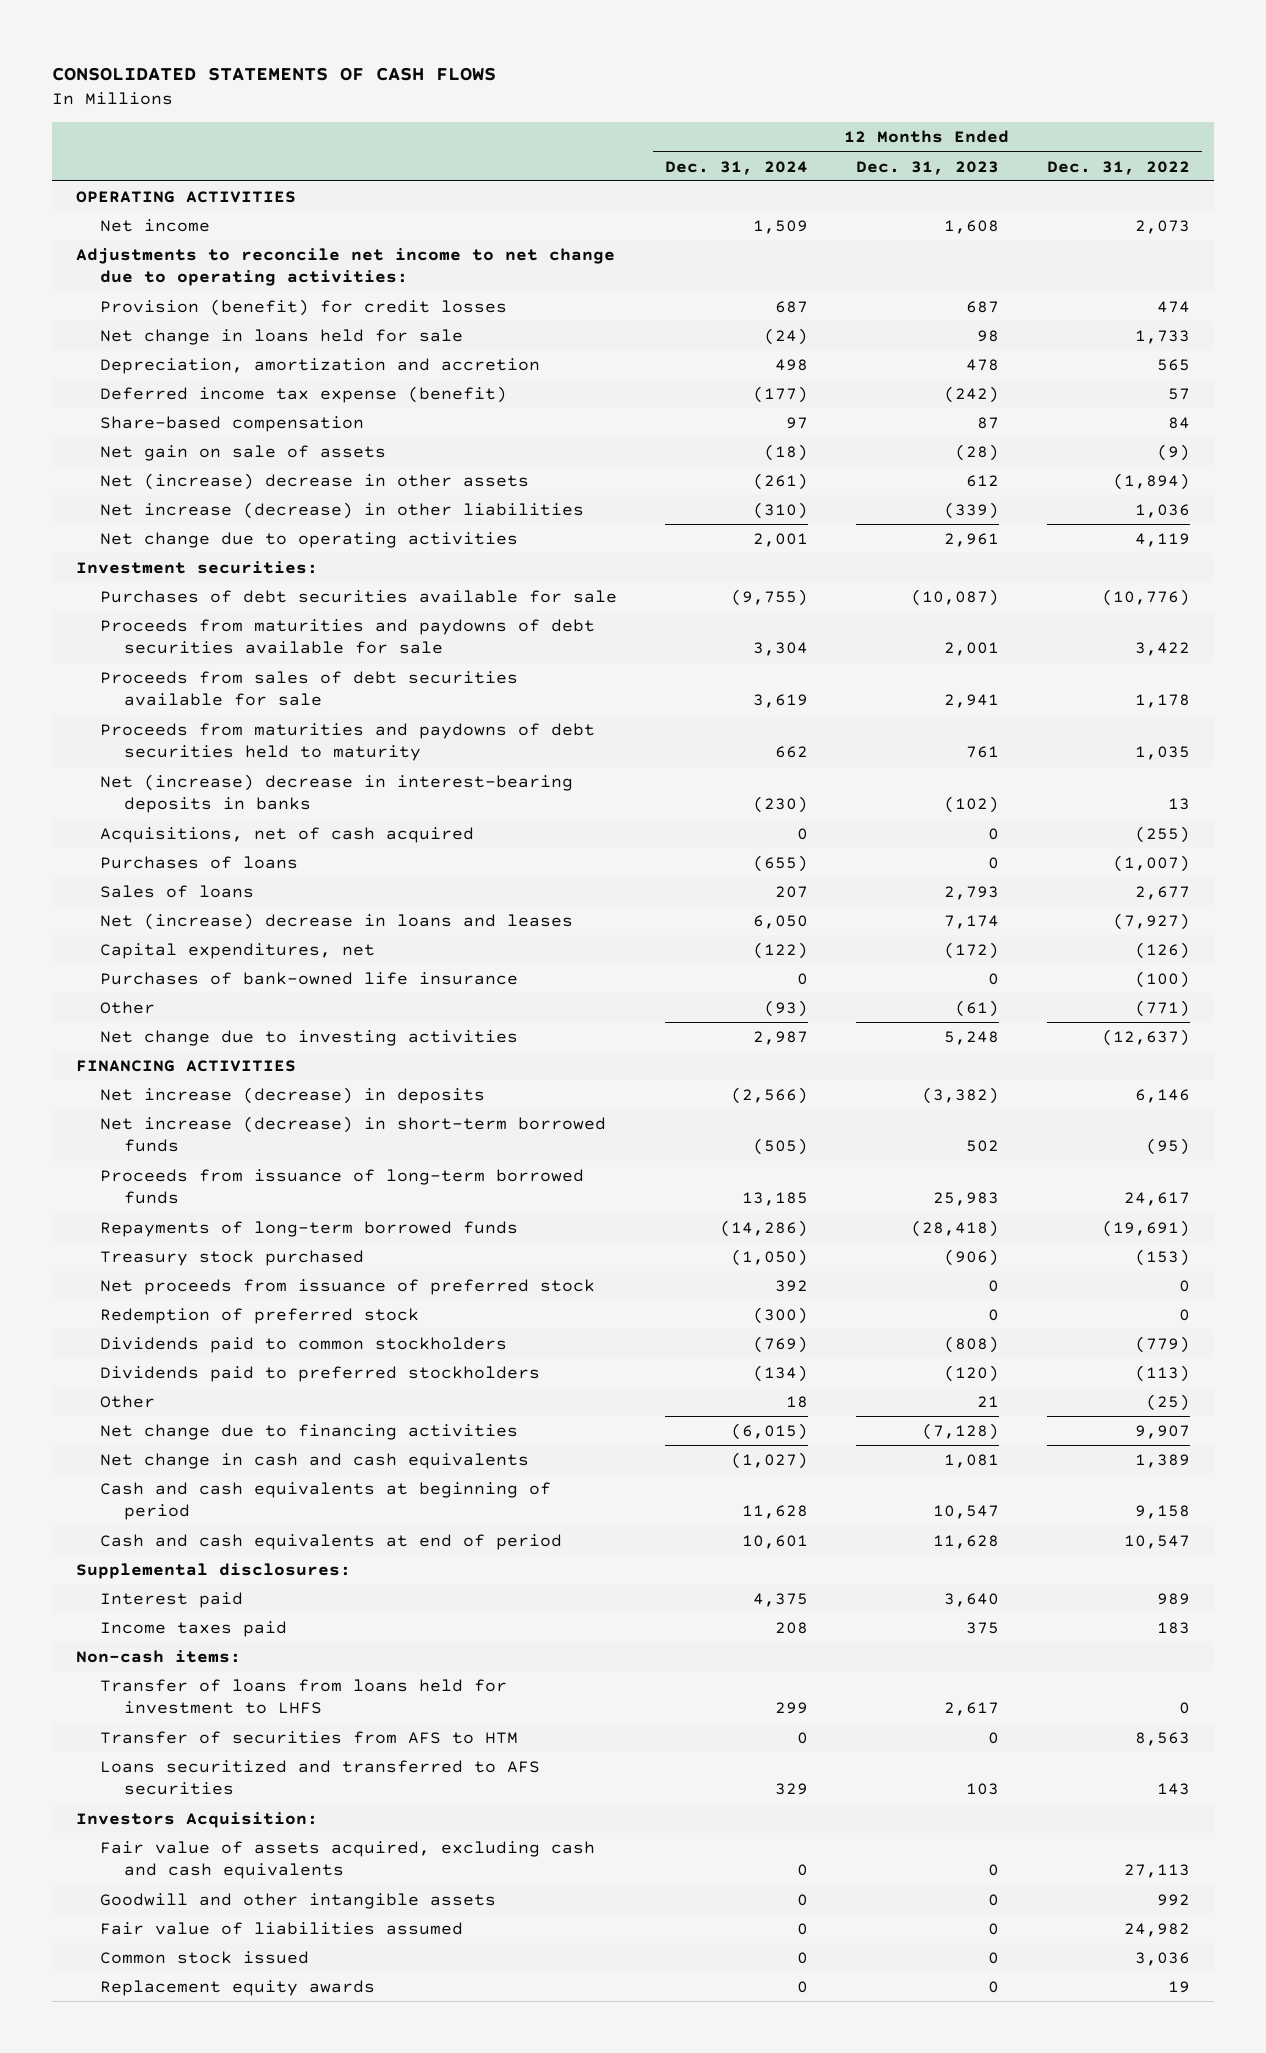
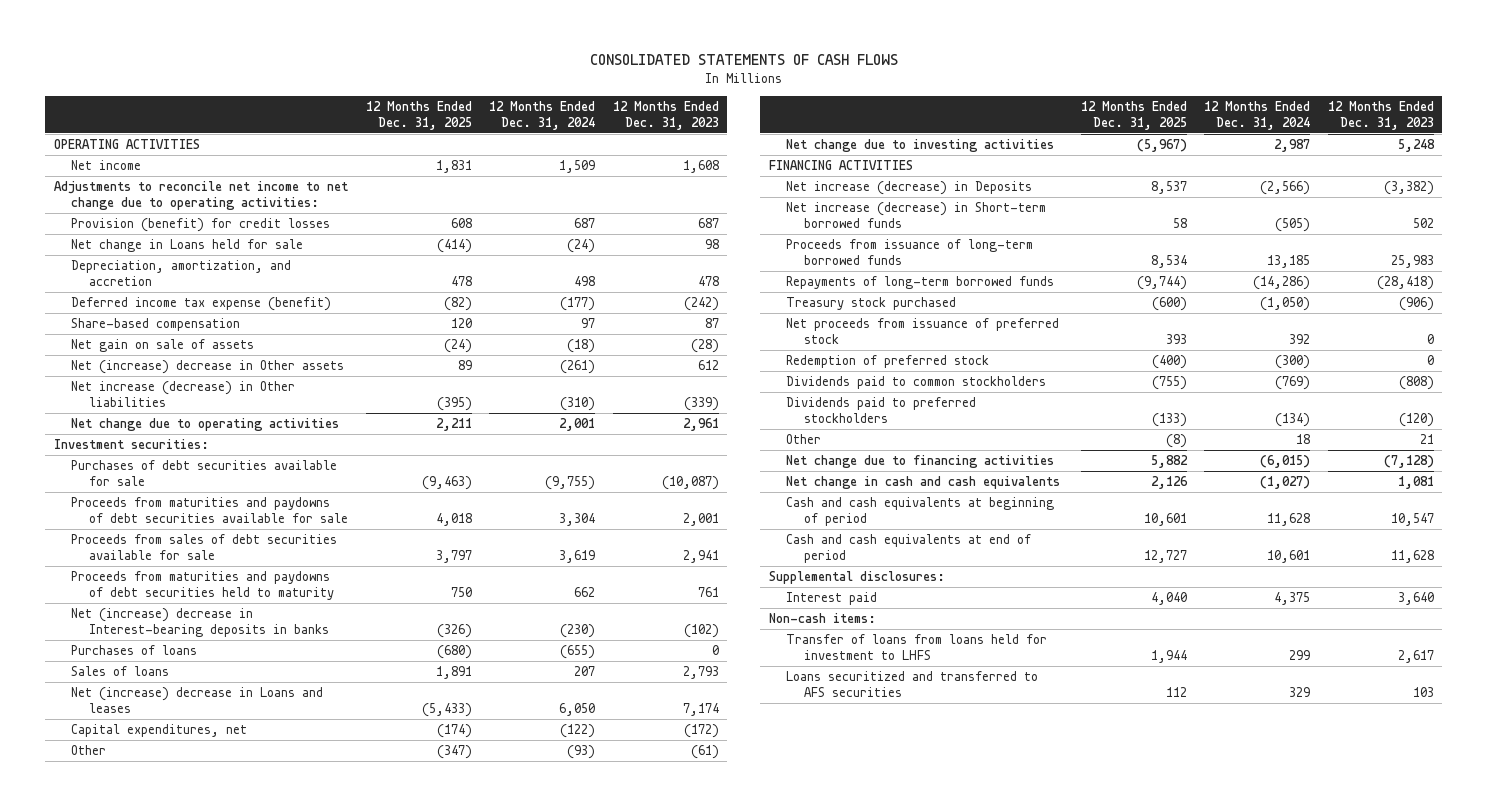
- | 12 Months Ended Dec. 31, 2024 | 12 Months Ended Dec. 31, 2023 | 12 Months Ended Dec. 31, 2022
+ | 12 Months Ended Dec. 31, 2025 | 12 Months Ended Dec. 31, 2024 | 12 Months Ended Dec. 31, 2023
- Net change in loans held for sale | (24) | 98 | 1,733
- Depreciation, amortization and accretion | 498 | 478 | 565
+ Net change in Loans held for sale | (414) | (24) | 98
+ Depreciation, amortization, and accretion | 478 | 498 | 478
- Net (increase) decrease in other assets | (261) | 612 | (1,894)
- Net increase (decrease) in other liabilities | (310) | (339) | 1,036
+ Net (increase) decrease in Other assets | 89 | (261) | 612
+ Net increase (decrease) in Other liabilities | (395) | (310) | (339)
- Net (increase) decrease in interest-bearing deposits in banks | (230) | (102) | 13
- Acquisitions, net of cash acquired | 0 | 0 | (255)
+ Net (increase) decrease in Interest-bearing deposits in banks | (326) | (230) | (102)
- Net (increase) decrease in loans and leases | 6,050 | 7,174 | (7,927)
+ Net (increase) decrease in Loans and leases | (5,433) | 6,050 | 7,174
- Purchases of bank-owned life insurance | 0 | 0 | (100)
- Net increase (decrease) in deposits | (2,566) | (3,382) | 6,146
- Net increase (decrease) in short-term borrowed funds | (505) | 502 | (95)
+ Net increase (decrease) in Deposits | 8,537 | (2,566) | (3,382)
+ Net increase (decrease) in Short-term borrowed funds | 58 | (505) | 502
- Income taxes paid | 208 | 375 | 183
- Transfer of securities from AFS to HTM | 0 | 0 | 8,563
- Investors Acquisition:
- Fair value of assets acquired, excluding cash and cash equivalents | 0 | 0 | 27,113
- Goodwill and other intangible assets | 0 | 0 | 992
- Fair value of liabilities assumed | 0 | 0 | 24,982
- Common stock issued | 0 | 0 | 3,036
- Replacement equity awards | 0 | 0 | 19

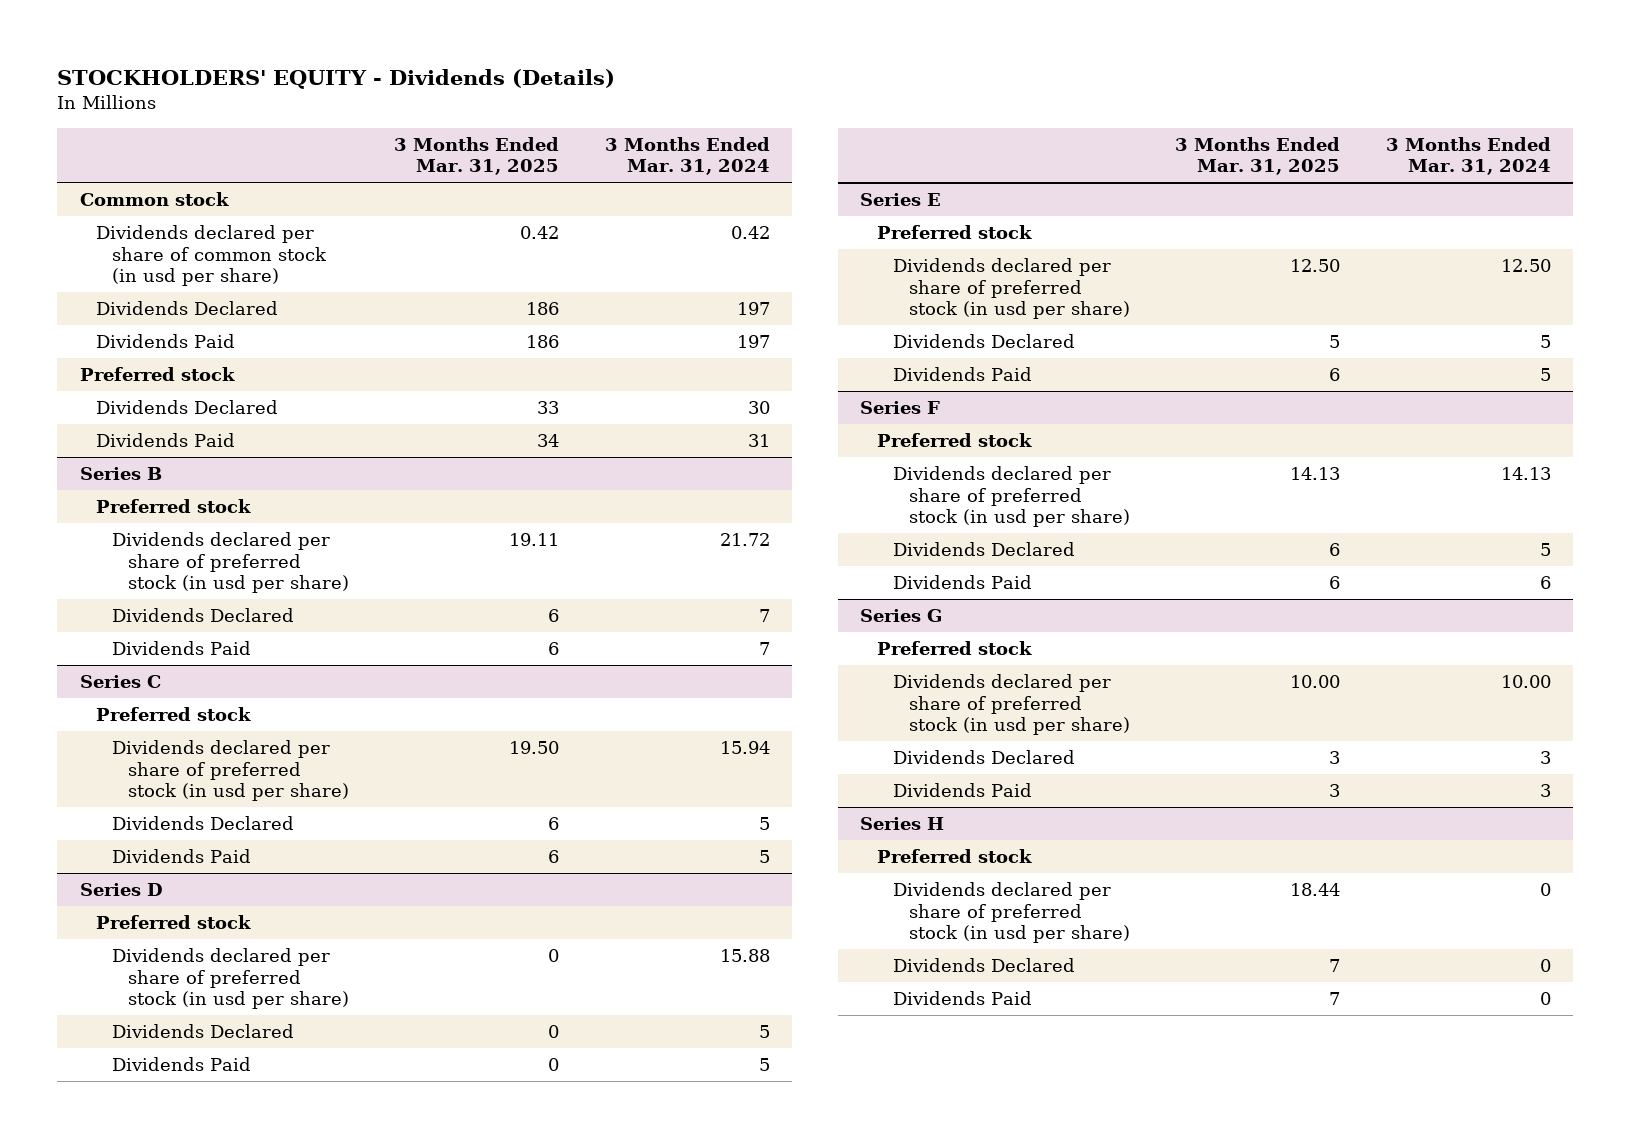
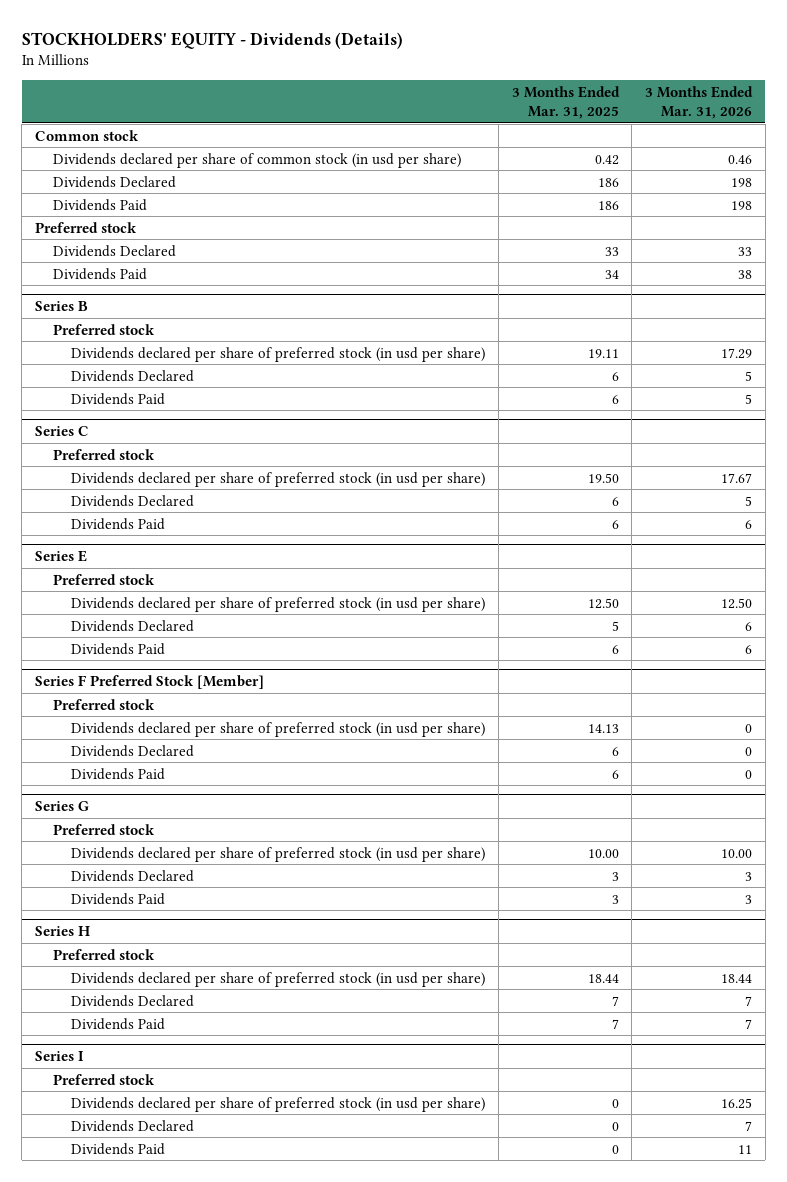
- | 3 Months Ended Mar. 31, 2025 | 3 Months Ended Mar. 31, 2024
+ | 3 Months Ended Mar. 31, 2025 | 3 Months Ended Mar. 31, 2026
- Series D
- Preferred stock
- Dividends declared per share of preferred stock (in usd per share) | 0 | 15.88
- Dividends Declared | 0 | 5
- Dividends Paid | 0 | 5
- Series F
+ Series F Preferred Stock [Member]
+ Series I
+ Preferred stock
+ Dividends declared per share of preferred stock (in usd per share) | 0 | 16.25
+ Dividends Declared | 0 | 7
+ Dividends Paid | 0 | 11

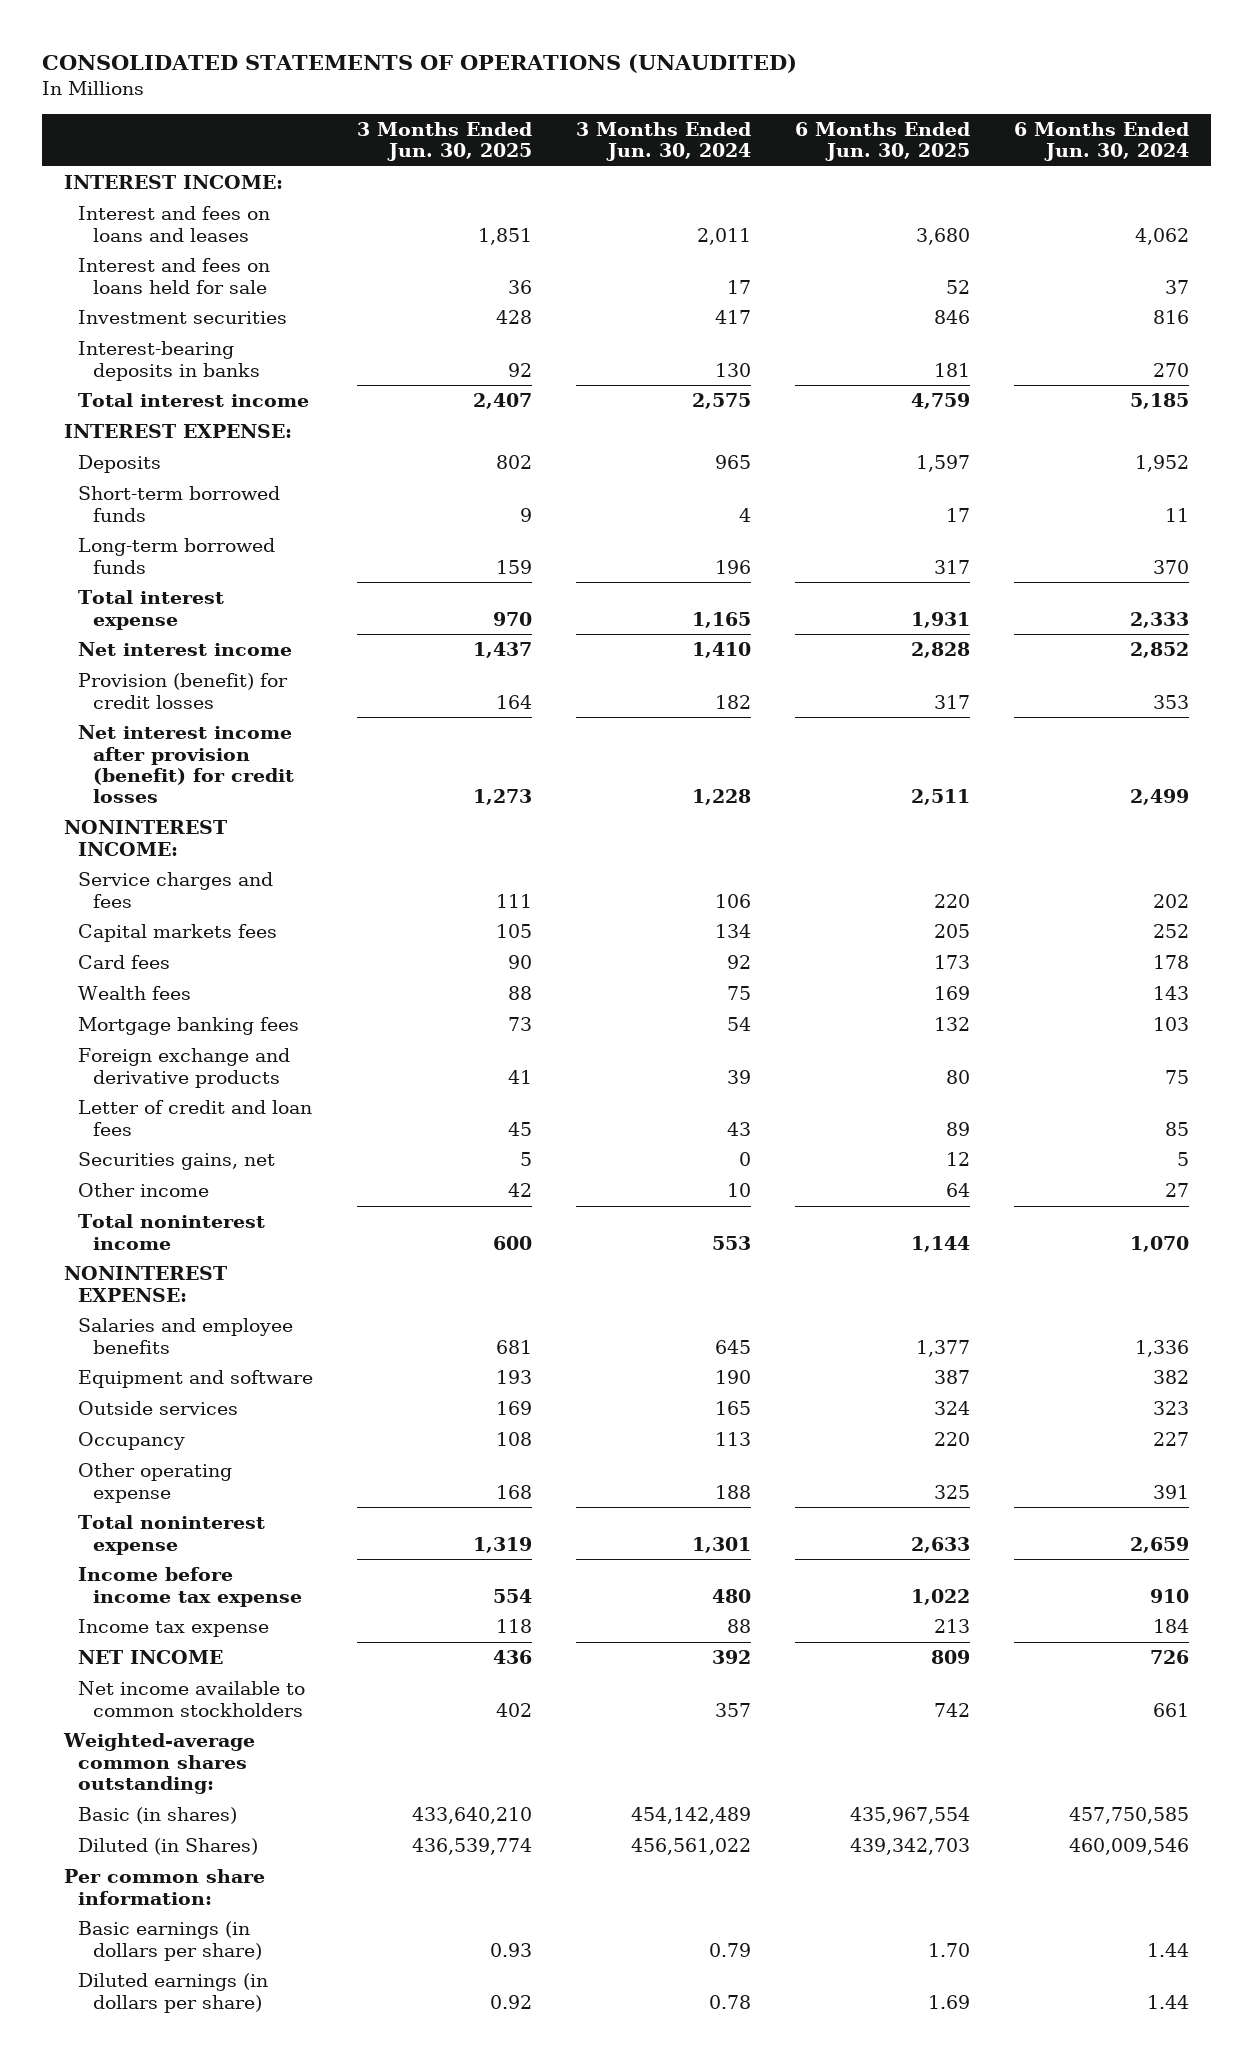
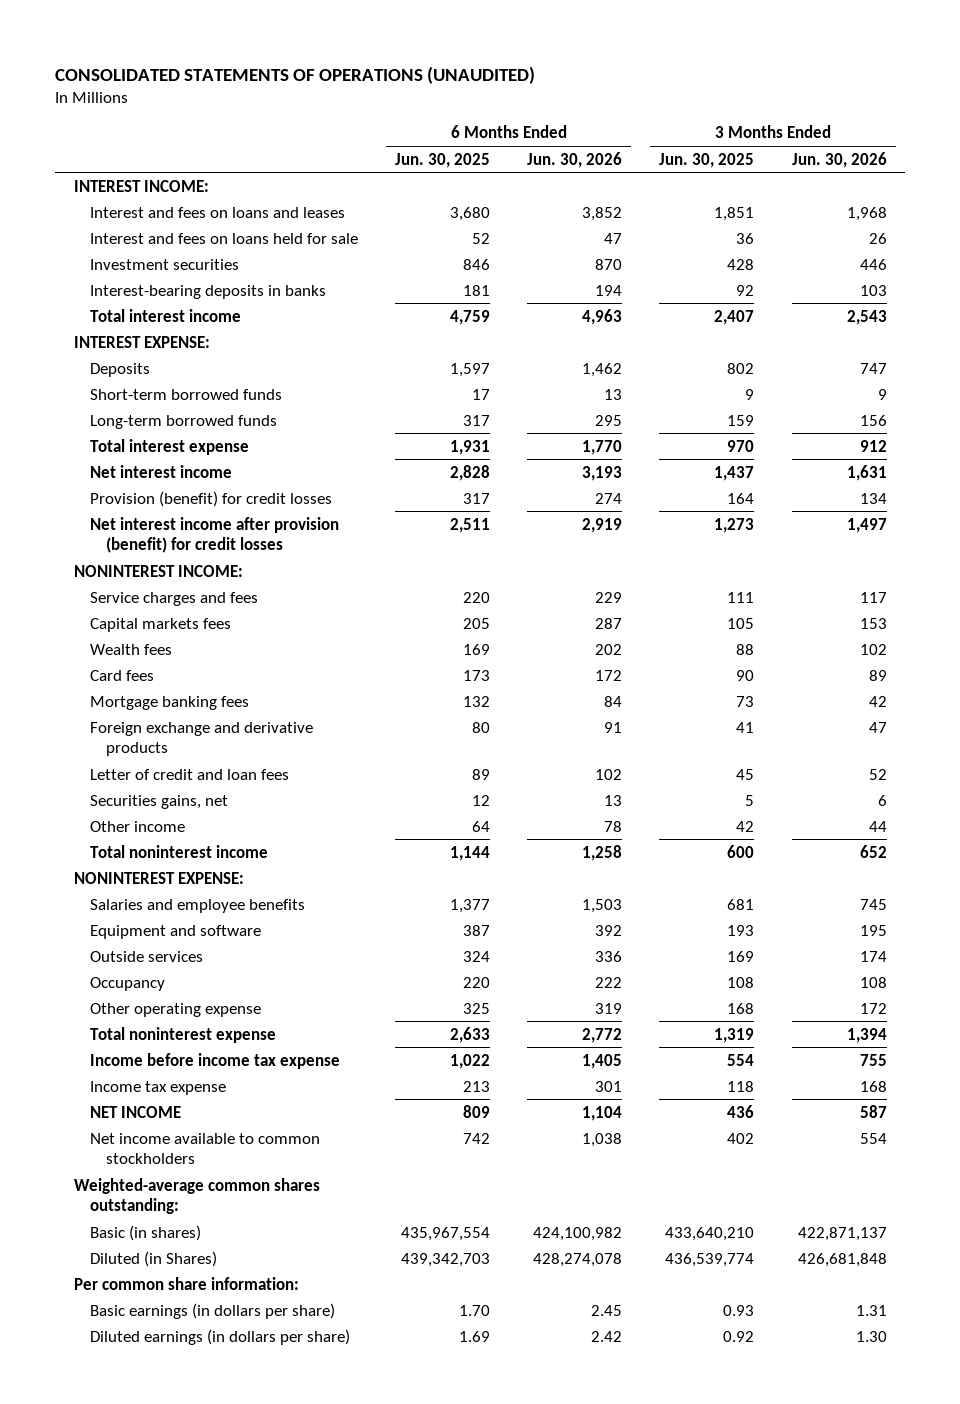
- | 3 Months Ended Jun. 30, 2025 | 3 Months Ended Jun. 30, 2024 | 6 Months Ended Jun. 30, 2025 | 6 Months Ended Jun. 30, 2024
+ | 6 Months Ended Jun. 30, 2025 | 6 Months Ended Jun. 30, 2026 | 3 Months Ended Jun. 30, 2025 | 3 Months Ended Jun. 30, 2026
moved down: Card fees | 173 | 172 | 90 | 89

